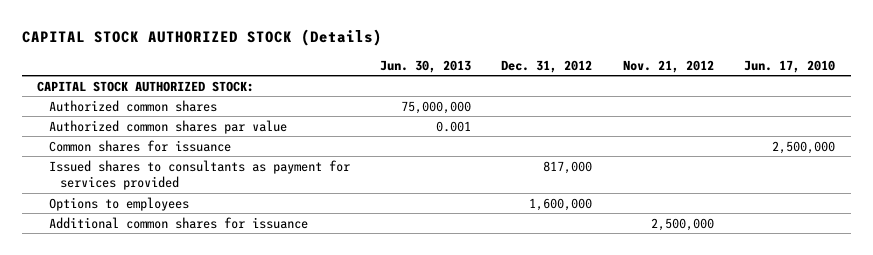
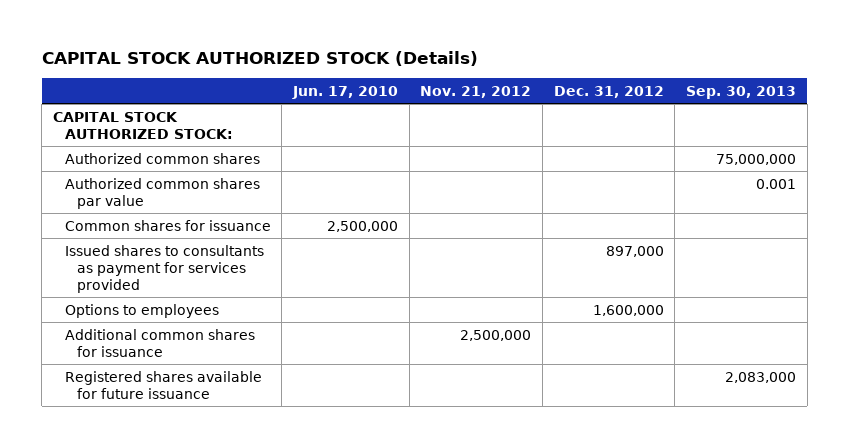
- | Jun. 30, 2013 | Dec. 31, 2012 | Nov. 21, 2012 | Jun. 17, 2010
+ | Jun. 17, 2010 | Nov. 21, 2012 | Dec. 31, 2012 | Sep. 30, 2013
- Issued shares to consultants as payment for services provided | | 817,000 | |
+ Issued shares to consultants as payment for services provided | | | 897,000 |
+ Registered shares available for future issuance | | | | 2,083,000

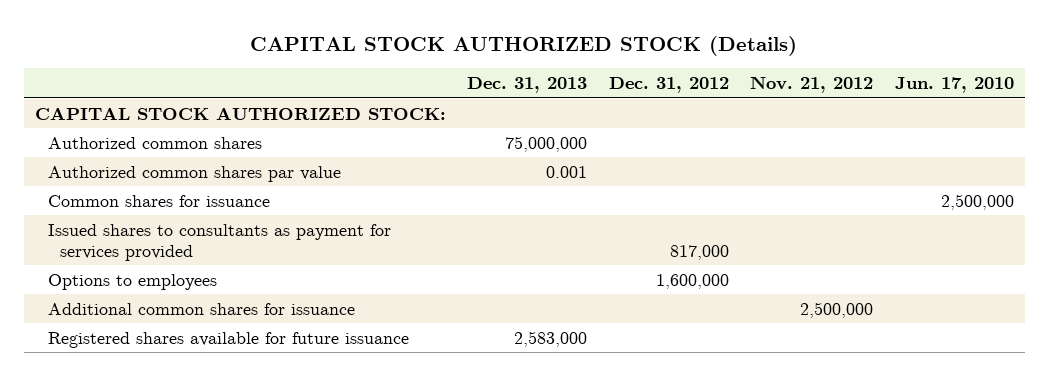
- | Jun. 17, 2010 | Nov. 21, 2012 | Dec. 31, 2012 | Sep. 30, 2013
+ | Dec. 31, 2013 | Dec. 31, 2012 | Nov. 21, 2012 | Jun. 17, 2010
- Issued shares to consultants as payment for services provided | | | 897,000 |
+ Issued shares to consultants as payment for services provided | | 817,000 | |

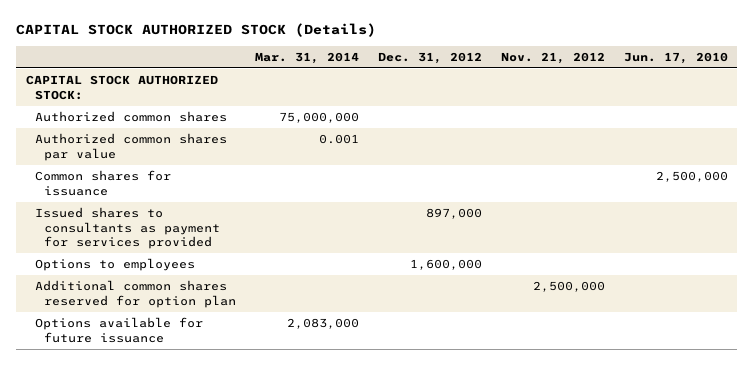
- | Dec. 31, 2013 | Dec. 31, 2012 | Nov. 21, 2012 | Jun. 17, 2010
+ | Mar. 31, 2014 | Dec. 31, 2012 | Nov. 21, 2012 | Jun. 17, 2010
- Issued shares to consultants as payment for services provided | | 817,000 | |
+ Issued shares to consultants as payment for services provided | | 897,000 | |
- Additional common shares for issuance | | | 2,500,000 |
- Registered shares available for future issuance | 2,583,000 | | |
+ Additional common shares reserved for option plan | | | 2,500,000 |
+ Options available for future issuance | 2,083,000 | | |

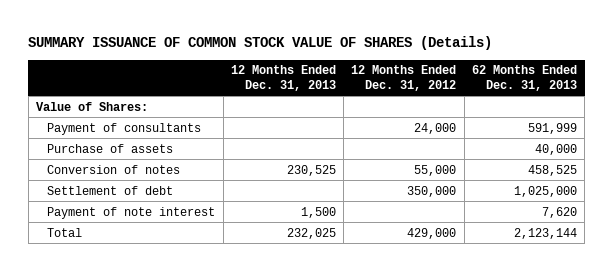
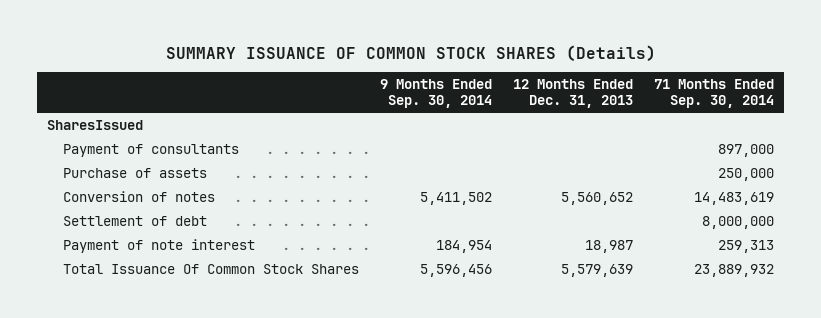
- SUMMARY ISSUANCE OF COMMON STOCK VALUE OF SHARES (Details)
+ SUMMARY ISSUANCE OF COMMON STOCK SHARES (Details)
- | 12 Months Ended Dec. 31, 2013 | 12 Months Ended Dec. 31, 2012 | 62 Months Ended Dec. 31, 2013
+ | 9 Months Ended Sep. 30, 2014 | 12 Months Ended Dec. 31, 2013 | 71 Months Ended Sep. 30, 2014
- Value of Shares:
+ SharesIssued
- Conversion of notes | 230,525 | 55,000 | 458,525
+ Conversion of notes | 5,411,502 | 5,560,652 | 14,483,619
- Payment of note interest | 1,500 | | 7,620
- Total | 232,025 | 429,000 | 2,123,144
+ Payment of note interest | 184,954 | 18,987 | 259,313
+ Total Issuance Of Common Stock Shares | 5,596,456 | 5,579,639 | 23,889,932

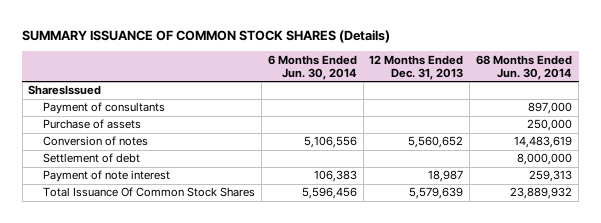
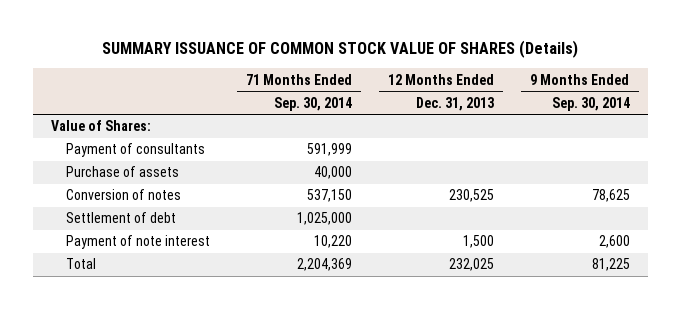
- SUMMARY ISSUANCE OF COMMON STOCK SHARES (Details)
+ SUMMARY ISSUANCE OF COMMON STOCK VALUE OF SHARES (Details)
- | 6 Months Ended Jun. 30, 2014 | 12 Months Ended Dec. 31, 2013 | 68 Months Ended Jun. 30, 2014
+ | 71 Months Ended Sep. 30, 2014 | 12 Months Ended Dec. 31, 2013 | 9 Months Ended Sep. 30, 2014
- SharesIssued
+ Value of Shares:
- Conversion of notes | 5,106,556 | 5,560,652 | 14,483,619
+ Conversion of notes | 537,150 | 230,525 | 78,625
- Payment of note interest | 106,383 | 18,987 | 259,313
- Total Issuance Of Common Stock Shares | 5,596,456 | 5,579,639 | 23,889,932
+ Payment of note interest | 10,220 | 1,500 | 2,600
+ Total | 2,204,369 | 232,025 | 81,225

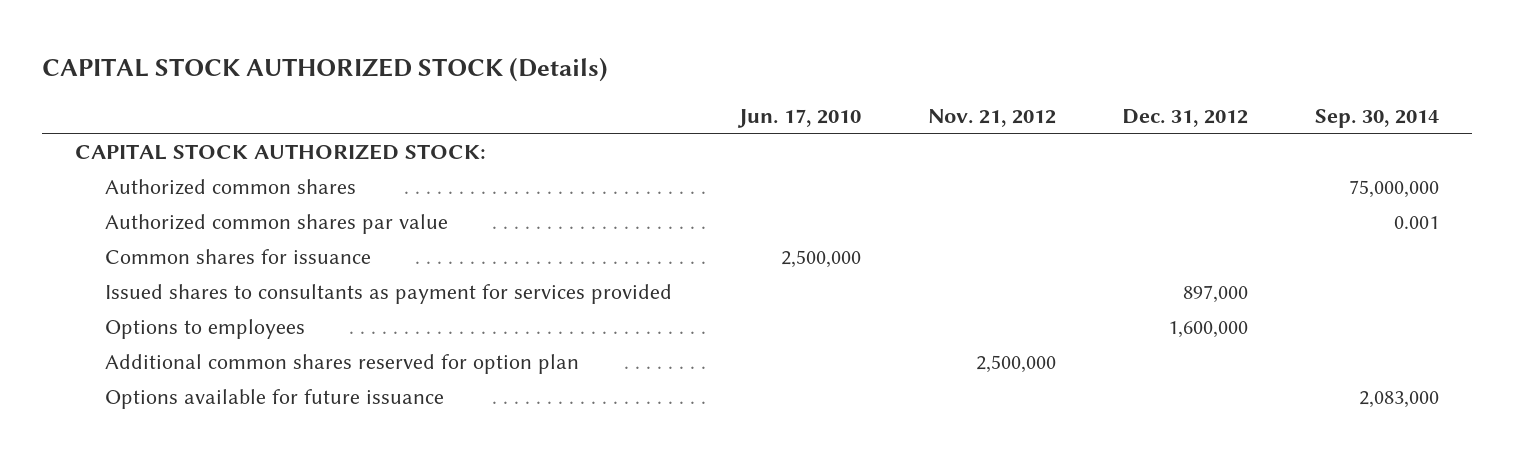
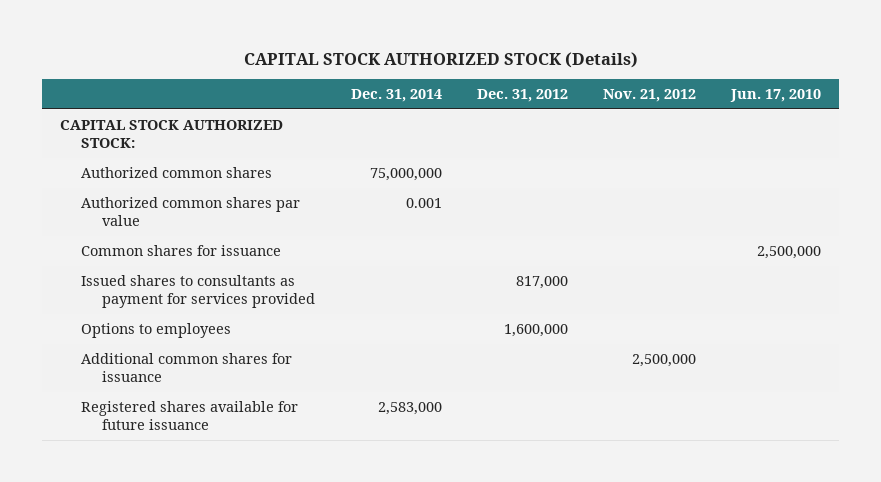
- | Jun. 17, 2010 | Nov. 21, 2012 | Dec. 31, 2012 | Sep. 30, 2014
+ | Dec. 31, 2014 | Dec. 31, 2012 | Nov. 21, 2012 | Jun. 17, 2010
- Issued shares to consultants as payment for services provided | | | 897,000 |
+ Issued shares to consultants as payment for services provided | | 817,000 | |
- Additional common shares reserved for option plan | | 2,500,000 | |
- Options available for future issuance | | | | 2,083,000
+ Additional common shares for issuance | | | 2,500,000 |
+ Registered shares available for future issuance | 2,583,000 | | |

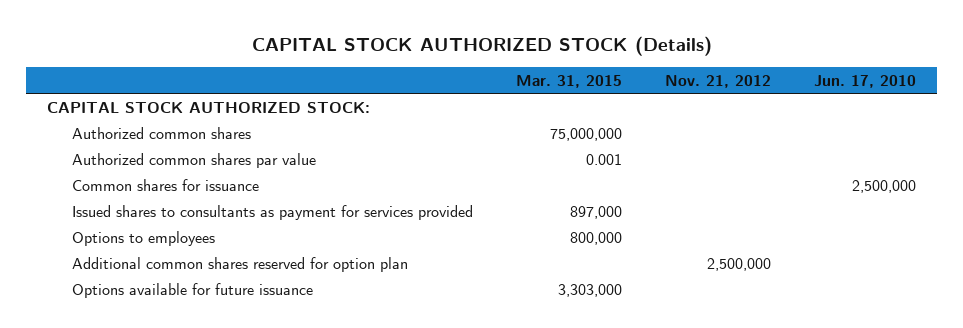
- | Dec. 31, 2014 | Dec. 31, 2012 | Nov. 21, 2012 | Jun. 17, 2010
+ | Mar. 31, 2015 | Nov. 21, 2012 | Jun. 17, 2010
- Additional common shares for issuance | | | 2,500,000 |
- Registered shares available for future issuance | 2,583,000 | | |
+ Additional common shares reserved for option plan | | 2,500,000 |
+ Options available for future issuance | 3,303,000 | |

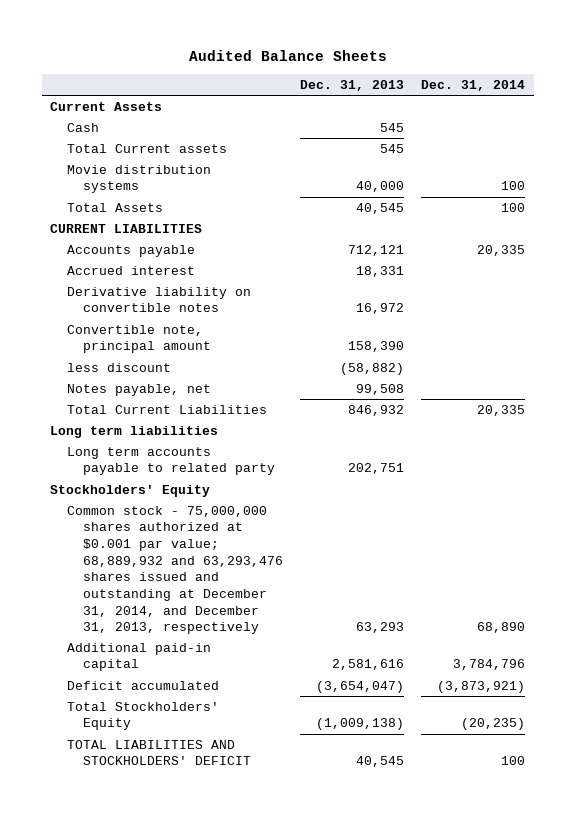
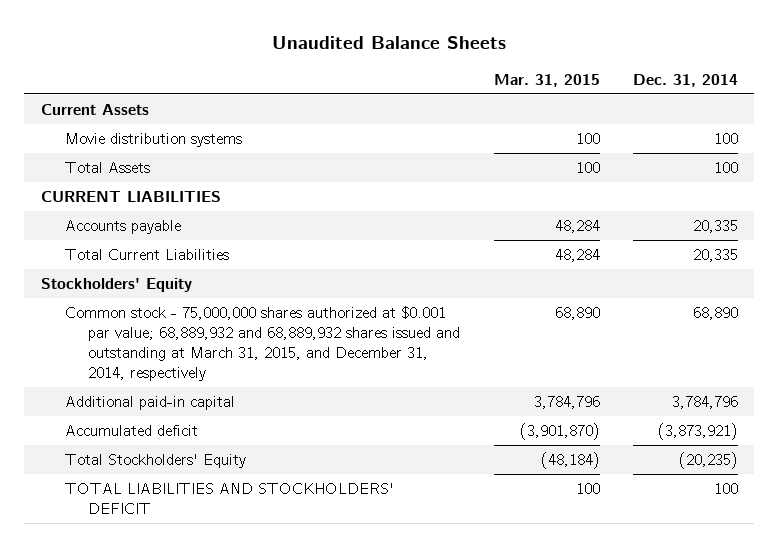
- Audited Balance Sheets
+ Unaudited Balance Sheets
- | Dec. 31, 2013 | Dec. 31, 2014
+ | Mar. 31, 2015 | Dec. 31, 2014
- Cash | 545 |
- Total Current assets | 545 |
- Accrued interest | 18,331 |
- Derivative liability on convertible notes | 16,972 |
- Convertible note, principal amount | 158,390 |
- less discount | (58,882) |
- Notes payable, net | 99,508 |
- Long term liabilities
- Long term accounts payable to related party | 202,751 |
- Common stock - 75,000,000 shares authorized at $0.001 par value; 68,889,932 and 63,293,476 shares issued and outstanding at December 31, 2014, and December 31, 2013, respectively | 63,293 | 68,890
+ Common stock - 75,000,000 shares authorized at $0.001 par value; 68,889,932 and 68,889,932 shares issued and outstanding at March 31, 2015, and December 31, 2014, respectively | 68,890 | 68,890
- Deficit accumulated | (3,654,047) | (3,873,921)
+ Accumulated deficit | (3,901,870) | (3,873,921)

